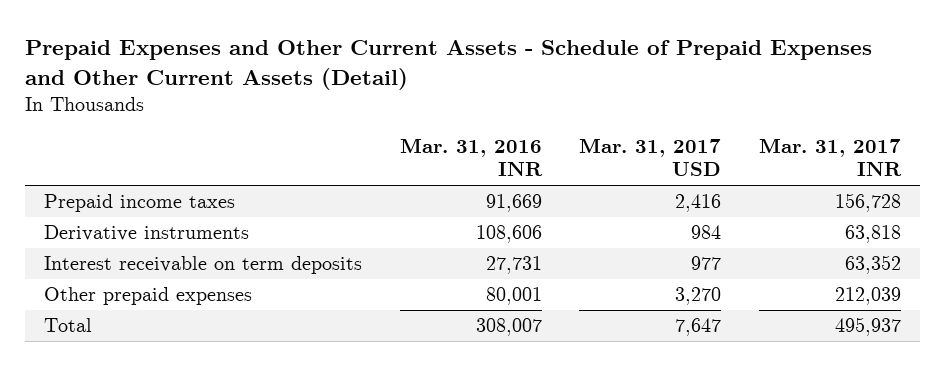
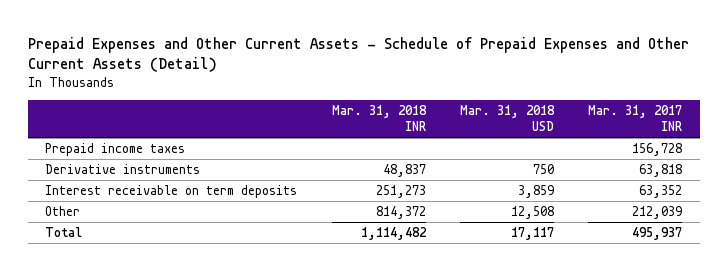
- | Mar. 31, 2016 INR | Mar. 31, 2017 USD | Mar. 31, 2017 INR
+ | Mar. 31, 2018 INR | Mar. 31, 2018 USD | Mar. 31, 2017 INR
- Other prepaid expenses | 80,001 | 3,270 | 212,039
+ Other | 814,372 | 12,508 | 212,039

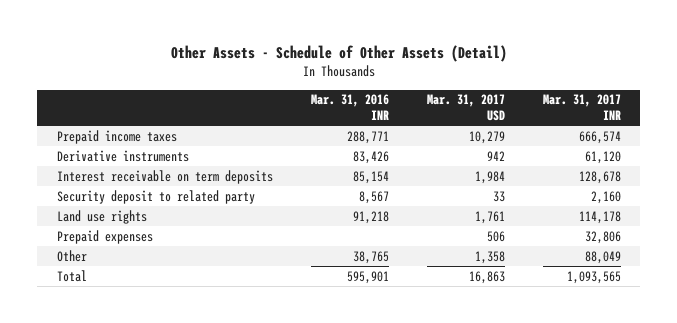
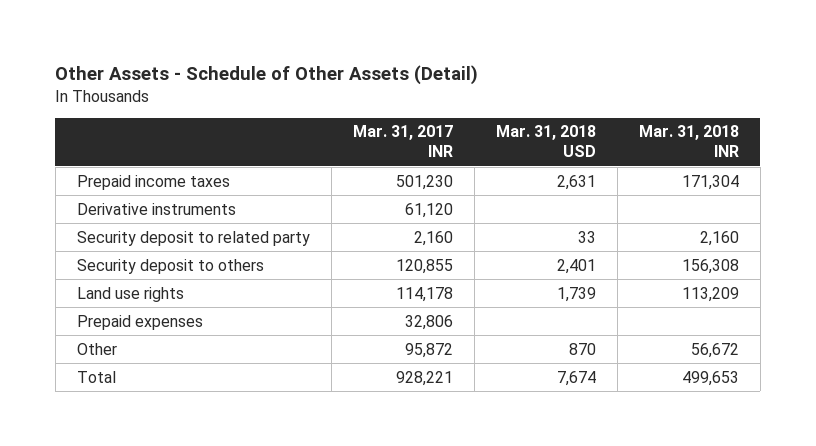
- | Mar. 31, 2016 INR | Mar. 31, 2017 USD | Mar. 31, 2017 INR
+ | Mar. 31, 2017 INR | Mar. 31, 2018 USD | Mar. 31, 2018 INR
- Prepaid income taxes | 288,771 | 10,279 | 666,574
+ Prepaid income taxes | 501,230 | 2,631 | 171,304
- Interest receivable on term deposits | 85,154 | 1,984 | 128,678
+ Security deposit to others | 120,855 | 2,401 | 156,308
- Other | 38,765 | 1,358 | 88,049
- Total | 595,901 | 16,863 | 1,093,565
+ Other | 95,872 | 870 | 56,672
+ Total | 928,221 | 7,674 | 499,653

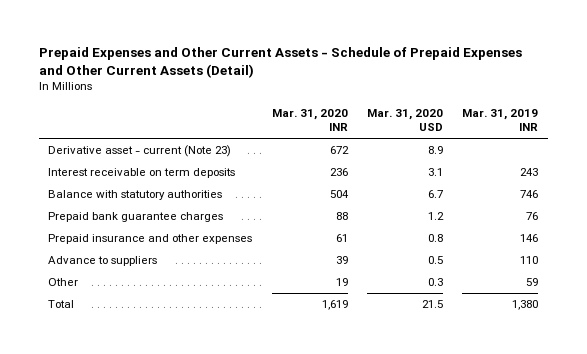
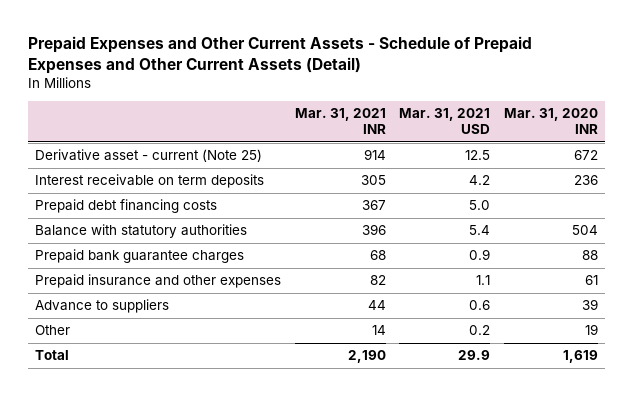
- | Mar. 31, 2020 INR | Mar. 31, 2020 USD | Mar. 31, 2019 INR
+ | Mar. 31, 2021 INR | Mar. 31, 2021 USD | Mar. 31, 2020 INR
- Derivative asset - current (Note 23) | 672 | 8.9 |
+ Derivative asset - current (Note 25) | 914 | 12.5 | 672
+ Prepaid debt financing costs | 367 | 5.0 |

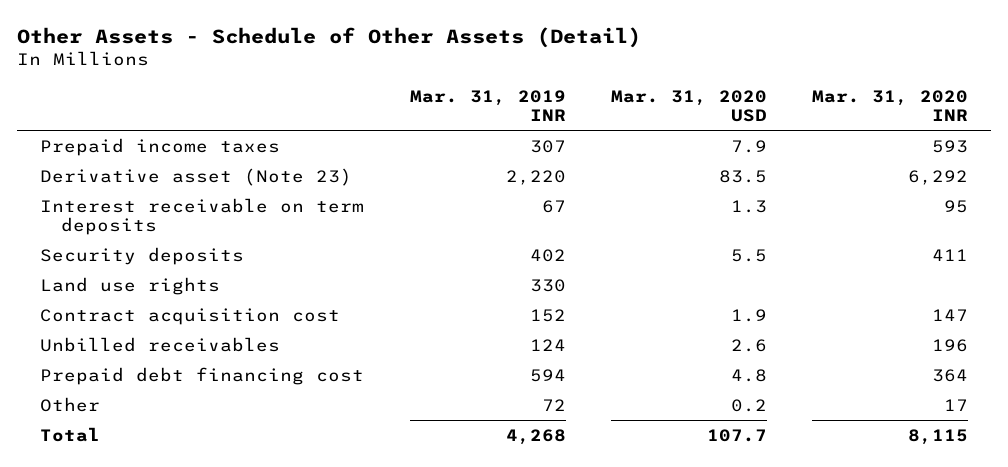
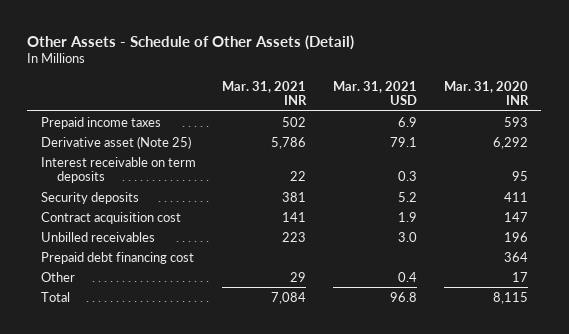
- | Mar. 31, 2019 INR | Mar. 31, 2020 USD | Mar. 31, 2020 INR
+ | Mar. 31, 2021 INR | Mar. 31, 2021 USD | Mar. 31, 2020 INR
- Derivative asset (Note 23) | 2,220 | 83.5 | 6,292
+ Derivative asset (Note 25) | 5,786 | 79.1 | 6,292
- Land use rights | 330 | |

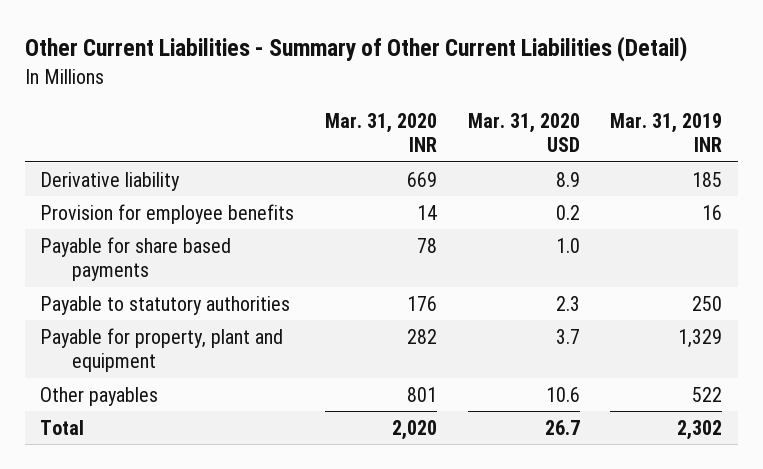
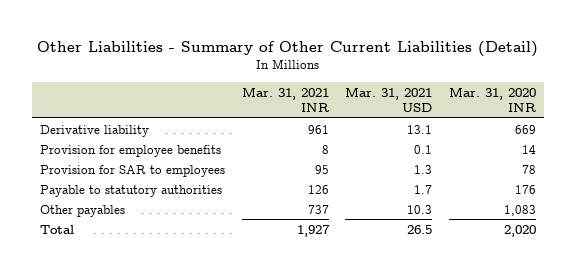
- Other Current Liabilities - Summary of Other Current Liabilities (Detail)
+ Other Liabilities - Summary of Other Current Liabilities (Detail)
- | Mar. 31, 2020 INR | Mar. 31, 2020 USD | Mar. 31, 2019 INR
+ | Mar. 31, 2021 INR | Mar. 31, 2021 USD | Mar. 31, 2020 INR
- Payable for share based payments | 78 | 1.0 |
+ Provision for SAR to employees | 95 | 1.3 | 78
- Payable for property, plant and equipment | 282 | 3.7 | 1,329
- Other payables | 801 | 10.6 | 522
+ Other payables | 737 | 10.3 | 1,083

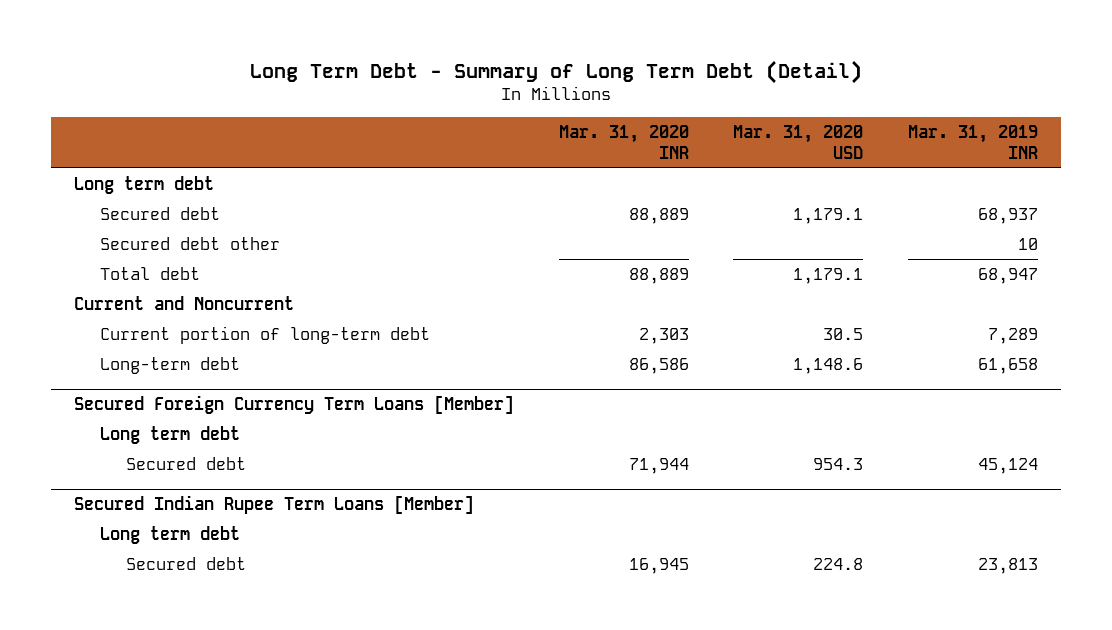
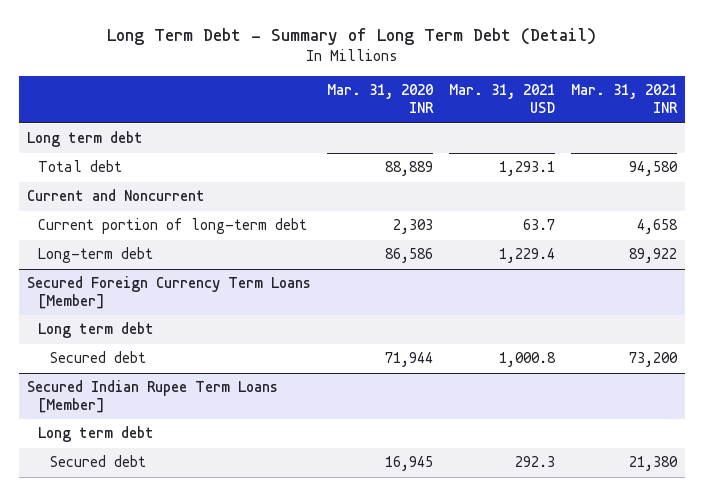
- | Mar. 31, 2020 INR | Mar. 31, 2020 USD | Mar. 31, 2019 INR
+ | Mar. 31, 2020 INR | Mar. 31, 2021 USD | Mar. 31, 2021 INR
- Secured debt | 88,889 | 1,179.1 | 68,937
- Secured debt other | | | 10

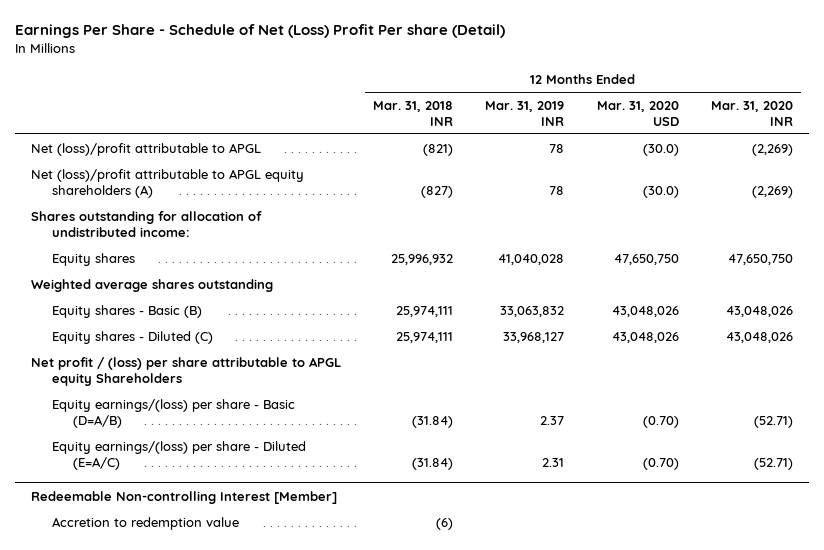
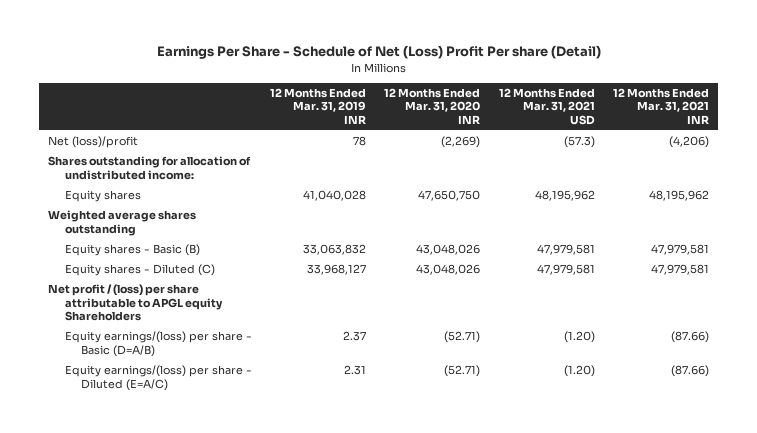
- | 12 Months Ended Mar. 31, 2018 INR | 12 Months Ended Mar. 31, 2019 INR | 12 Months Ended Mar. 31, 2020 USD | 12 Months Ended Mar. 31, 2020 INR
+ | 12 Months Ended Mar. 31, 2019 INR | 12 Months Ended Mar. 31, 2020 INR | 12 Months Ended Mar. 31, 2021 USD | 12 Months Ended Mar. 31, 2021 INR
- Net (loss)/profit attributable to APGL | (821) | 78 | (30.0) | (2,269)
- Net (loss)/profit attributable to APGL equity shareholders (A) | (827) | 78 | (30.0) | (2,269)
+ Net (loss)/profit | 78 | (2,269) | (57.3) | (4,206)
- Redeemable Non-controlling Interest [Member]
- Accretion to redemption value | (6) | | |

